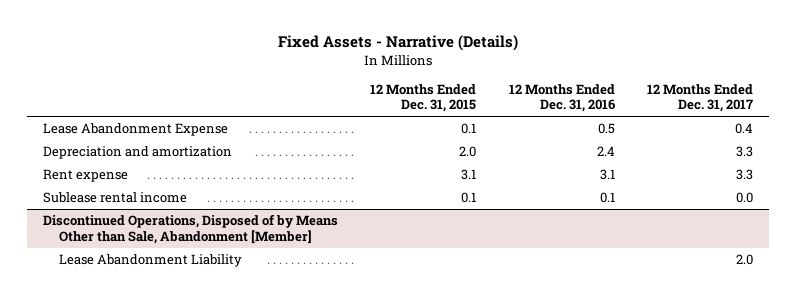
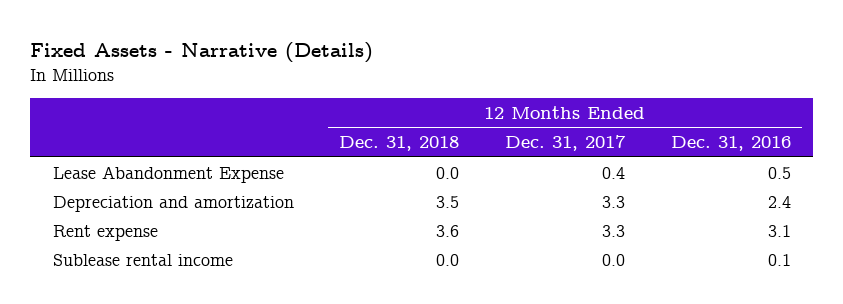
- | 12 Months Ended Dec. 31, 2015 | 12 Months Ended Dec. 31, 2016 | 12 Months Ended Dec. 31, 2017
+ | 12 Months Ended Dec. 31, 2018 | 12 Months Ended Dec. 31, 2017 | 12 Months Ended Dec. 31, 2016
- Discontinued Operations, Disposed of by Means Other than Sale, Abandonment [Member]
- Lease Abandonment Liability | | | 2.0

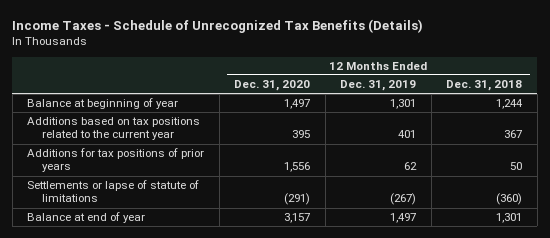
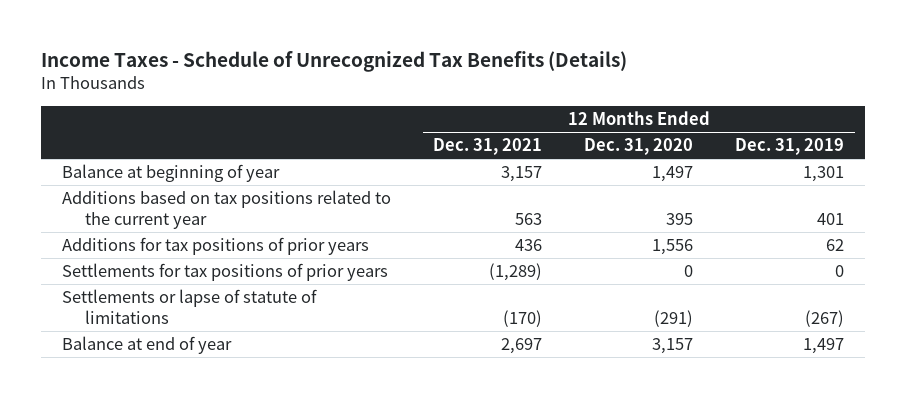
- | 12 Months Ended Dec. 31, 2020 | 12 Months Ended Dec. 31, 2019 | 12 Months Ended Dec. 31, 2018
+ | 12 Months Ended Dec. 31, 2021 | 12 Months Ended Dec. 31, 2020 | 12 Months Ended Dec. 31, 2019
+ Settlements for tax positions of prior years | (1,289) | 0 | 0

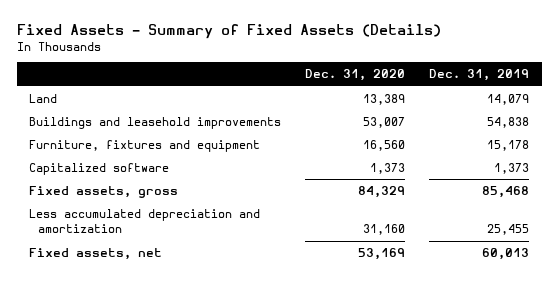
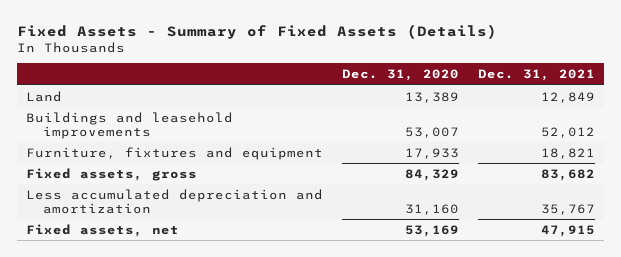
- | Dec. 31, 2020 | Dec. 31, 2019
+ | Dec. 31, 2020 | Dec. 31, 2021
- Furniture, fixtures and equipment | 16,560 | 15,178
- Capitalized software | 1,373 | 1,373
+ Furniture, fixtures and equipment | 17,933 | 18,821

